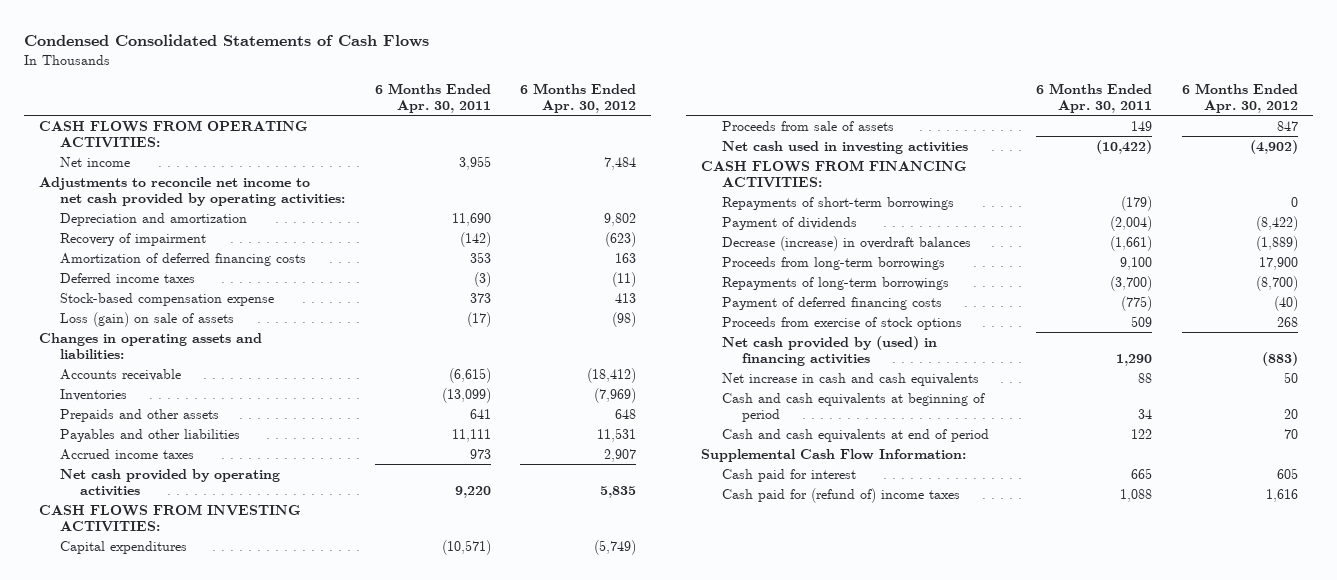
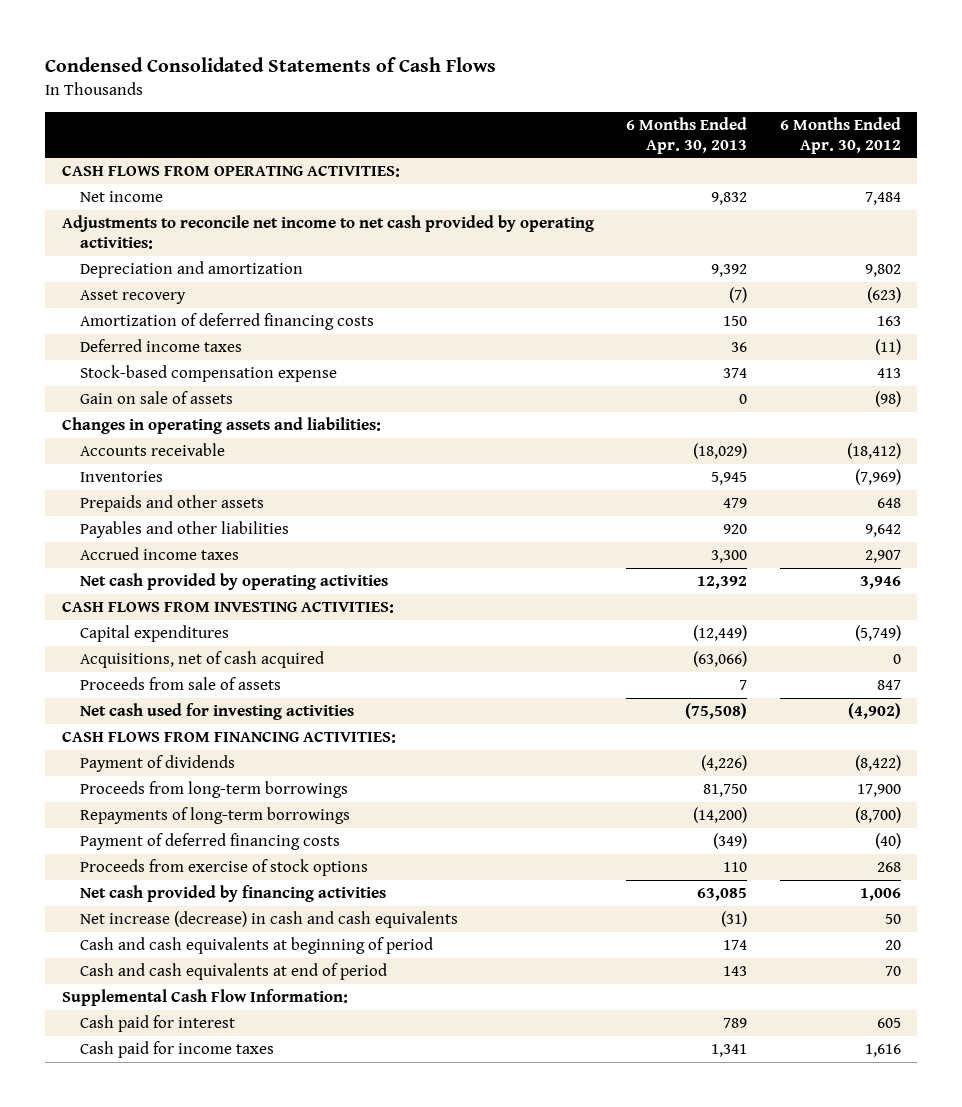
- | 6 Months Ended Apr. 30, 2011 | 6 Months Ended Apr. 30, 2012
+ | 6 Months Ended Apr. 30, 2013 | 6 Months Ended Apr. 30, 2012
- Recovery of impairment | (142) | (623)
+ Asset recovery | (7) | (623)
- Loss (gain) on sale of assets | (17) | (98)
+ Gain on sale of assets | 0 | (98)
- Payables and other liabilities | 11,111 | 11,531
+ Payables and other liabilities | 920 | 9,642
- Net cash provided by operating activities | 9,220 | 5,835
+ Net cash provided by operating activities | 12,392 | 3,946
+ Acquisitions, net of cash acquired | (63,066) | 0
- Net cash used in investing activities | (10,422) | (4,902)
+ Net cash used for investing activities | (75,508) | (4,902)
- Repayments of short-term borrowings | (179) | 0
- Decrease (increase) in overdraft balances | (1,661) | (1,889)
- Net cash provided by (used) in financing activities | 1,290 | (883)
- Net increase in cash and cash equivalents | 88 | 50
+ Net cash provided by financing activities | 63,085 | 1,006
+ Net increase (decrease) in cash and cash equivalents | (31) | 50
- Cash paid for (refund of) income taxes | 1,088 | 1,616
+ Cash paid for income taxes | 1,341 | 1,616

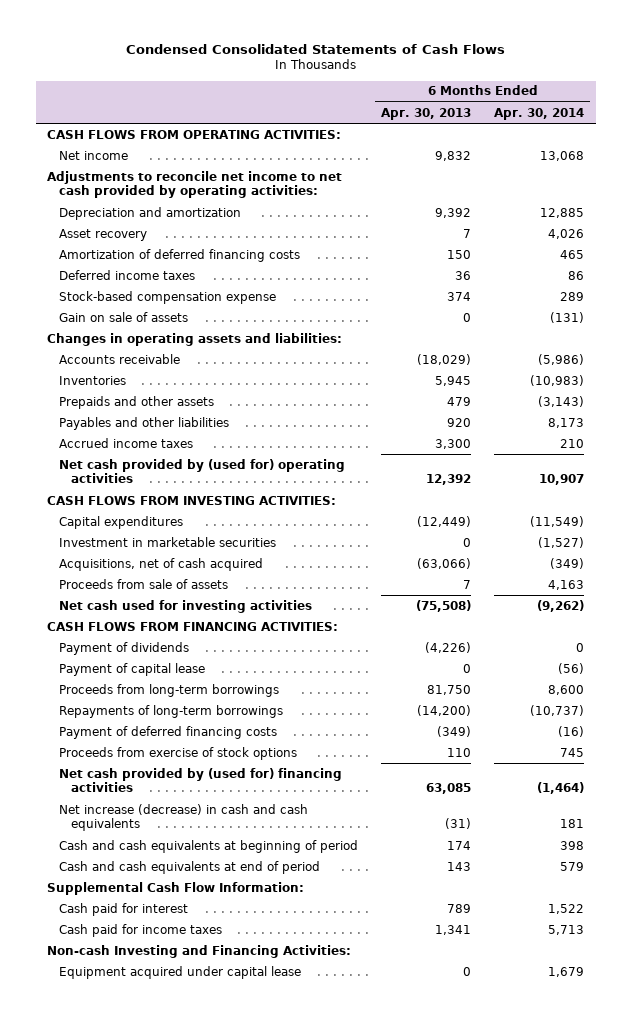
- | 6 Months Ended Apr. 30, 2013 | 6 Months Ended Apr. 30, 2012
+ | 6 Months Ended Apr. 30, 2013 | 6 Months Ended Apr. 30, 2014
- Asset recovery | (7) | (623)
+ Asset recovery | 7 | 4,026
- Net cash provided by operating activities | 12,392 | 3,946
+ Net cash provided by (used for) operating activities | 12,392 | 10,907
+ Investment in marketable securities | 0 | (1,527)
+ Payment of capital lease | 0 | (56)
- Net cash provided by financing activities | 63,085 | 1,006
+ Net cash provided by (used for) financing activities | 63,085 | (1,464)
+ Non-cash Investing and Financing Activities:
+ Equipment acquired under capital lease | 0 | 1,679

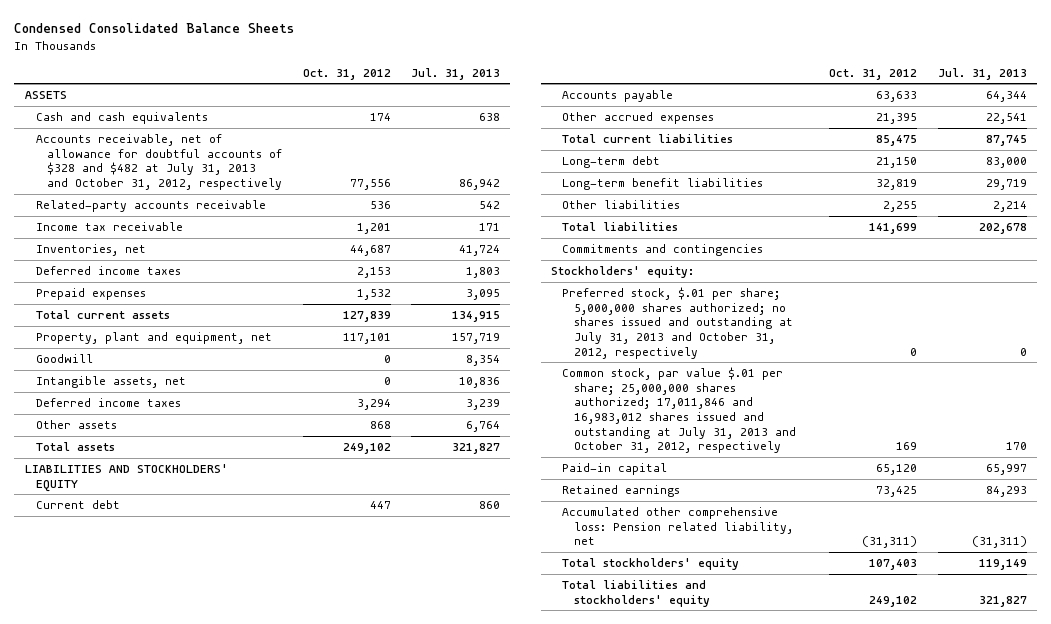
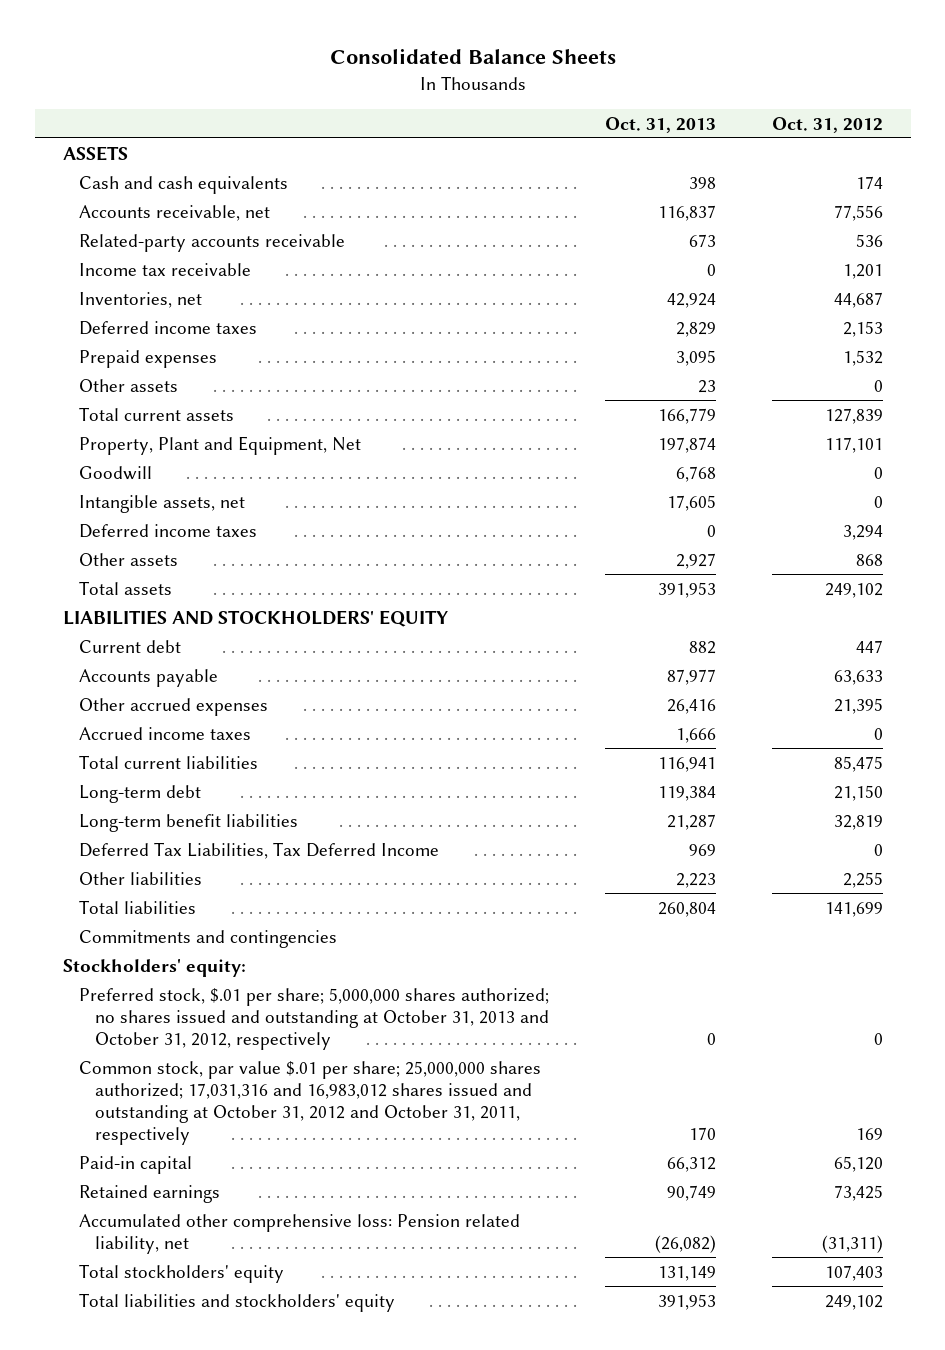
- Condensed Consolidated Balance Sheets
+ Consolidated Balance Sheets
- | Oct. 31, 2012 | Jul. 31, 2013
+ | Oct. 31, 2013 | Oct. 31, 2012
- Accounts receivable, net of allowance for doubtful accounts of $328 and $482 at July 31, 2013 and October 31, 2012, respectively | 77,556 | 86,942
+ Accounts receivable, net | 116,837 | 77,556
+ Other assets | 23 | 0
- Property, plant and equipment, net | 117,101 | 157,719
+ Property, Plant and Equipment, Net | 197,874 | 117,101
+ Accrued income taxes | 1,666 | 0
+ Deferred Tax Liabilities, Tax Deferred Income | 969 | 0
- Preferred stock, $.01 per share; 5,000,000 shares authorized; no shares issued and outstanding at July 31, 2013 and October 31, 2012, respectively | 0 | 0
- Common stock, par value $.01 per share; 25,000,000 shares authorized; 17,011,846 and 16,983,012 shares issued and outstanding at July 31, 2013 and October 31, 2012, respectively | 169 | 170
+ Preferred stock, $.01 per share; 5,000,000 shares authorized; no shares issued and outstanding at October 31, 2013 and October 31, 2012, respectively | 0 | 0
+ Common stock, par value $.01 per share; 25,000,000 shares authorized; 17,031,316 and 16,983,012 shares issued and outstanding at October 31, 2012 and October 31, 2011, respectively | 170 | 169

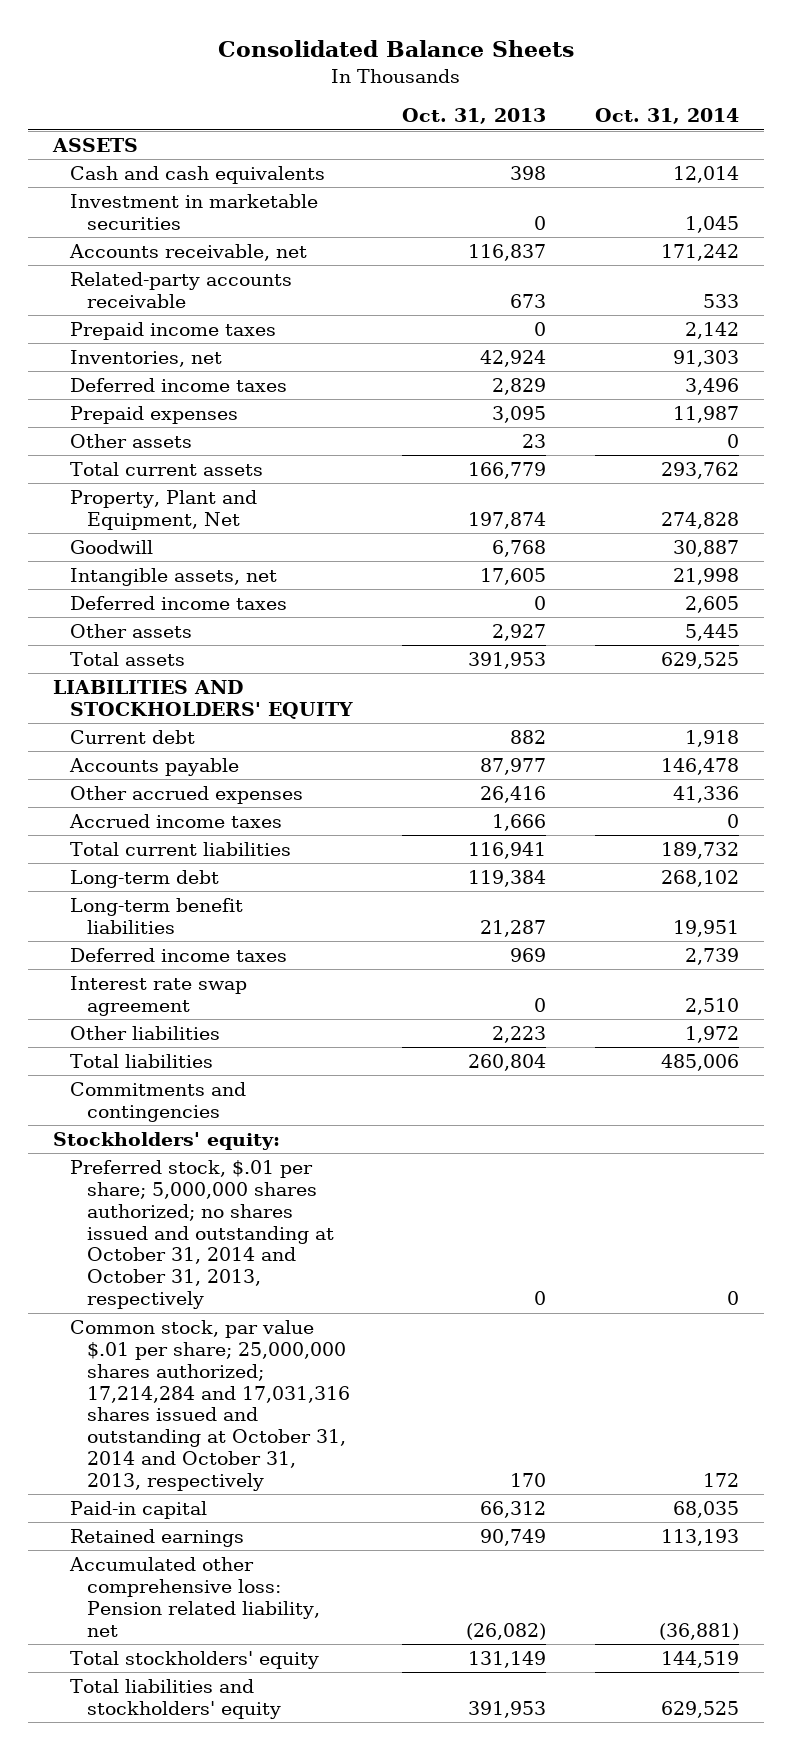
- | Oct. 31, 2013 | Oct. 31, 2012
+ | Oct. 31, 2013 | Oct. 31, 2014
+ Investment in marketable securities | 0 | 1,045
- Income tax receivable | 0 | 1,201
+ Prepaid income taxes | 0 | 2,142
- Deferred Tax Liabilities, Tax Deferred Income | 969 | 0
+ Deferred income taxes | 969 | 2,739
+ Interest rate swap agreement | 0 | 2,510
- Preferred stock, $.01 per share; 5,000,000 shares authorized; no shares issued and outstanding at October 31, 2013 and October 31, 2012, respectively | 0 | 0
- Common stock, par value $.01 per share; 25,000,000 shares authorized; 17,031,316 and 16,983,012 shares issued and outstanding at October 31, 2012 and October 31, 2011, respectively | 170 | 169
+ Preferred stock, $.01 per share; 5,000,000 shares authorized; no shares issued and outstanding at October 31, 2014 and October 31, 2013, respectively | 0 | 0
+ Common stock, par value $.01 per share; 25,000,000 shares authorized; 17,214,284 and 17,031,316 shares issued and outstanding at October 31, 2014 and October 31, 2013, respectively | 170 | 172

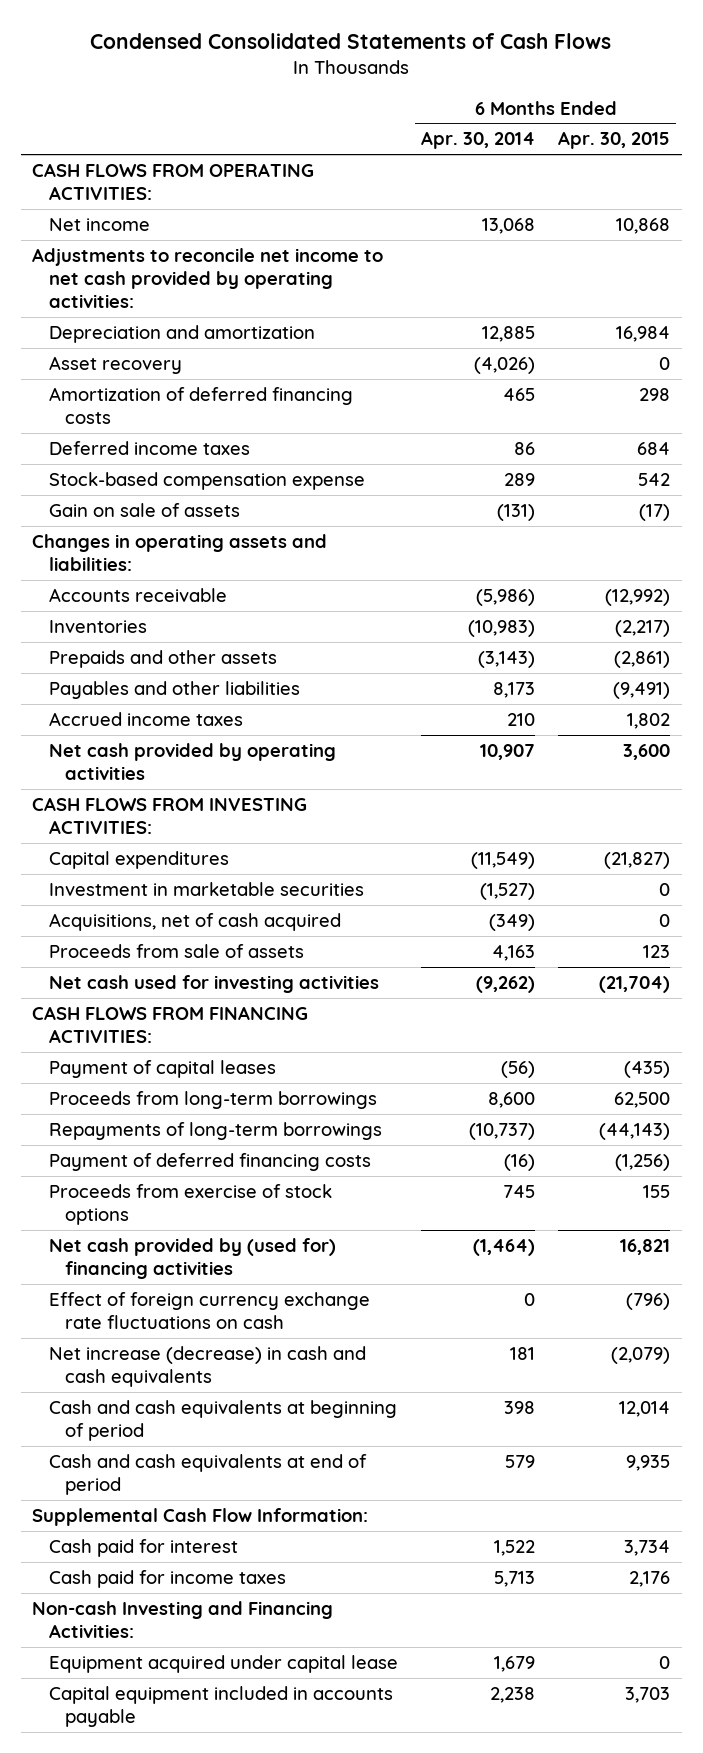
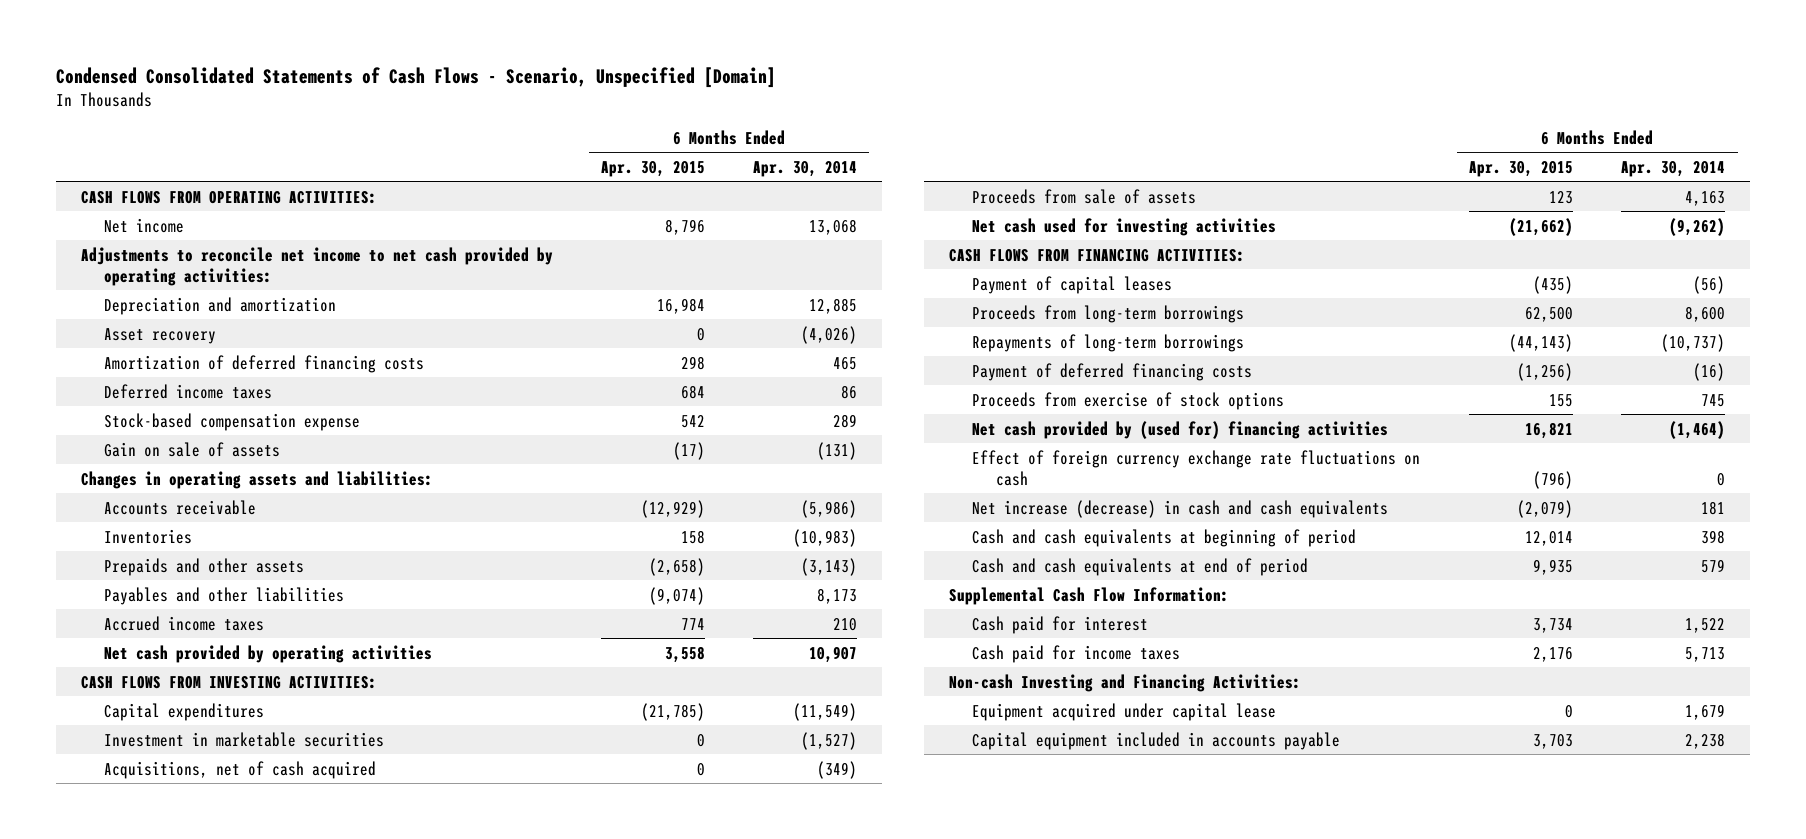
- Condensed Consolidated Statements of Cash Flows
+ Condensed Consolidated Statements of Cash Flows - Scenario, Unspecified [Domain]
- | 6 Months Ended Apr. 30, 2014 | 6 Months Ended Apr. 30, 2015
+ | 6 Months Ended Apr. 30, 2015 | 6 Months Ended Apr. 30, 2014
- Net income | 13,068 | 10,868
+ Net income | 8,796 | 13,068
- Accounts receivable | (5,986) | (12,992)
- Inventories | (10,983) | (2,217)
- Prepaids and other assets | (3,143) | (2,861)
- Payables and other liabilities | 8,173 | (9,491)
- Accrued income taxes | 210 | 1,802
- Net cash provided by operating activities | 10,907 | 3,600
+ Accounts receivable | (12,929) | (5,986)
+ Inventories | 158 | (10,983)
+ Prepaids and other assets | (2,658) | (3,143)
+ Payables and other liabilities | (9,074) | 8,173
+ Accrued income taxes | 774 | 210
+ Net cash provided by operating activities | 3,558 | 10,907
- Capital expenditures | (11,549) | (21,827)
+ Capital expenditures | (21,785) | (11,549)
- Net cash used for investing activities | (9,262) | (21,704)
+ Net cash used for investing activities | (21,662) | (9,262)

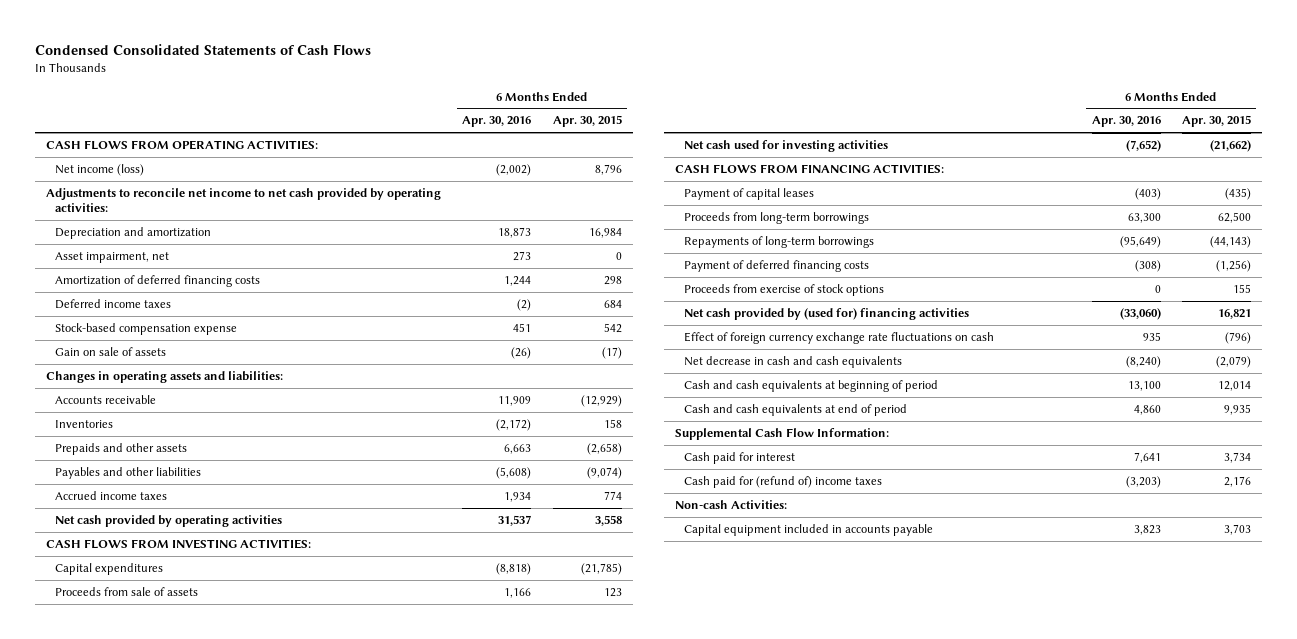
- Condensed Consolidated Statements of Cash Flows - Scenario, Unspecified [Domain]
+ Condensed Consolidated Statements of Cash Flows
- | 6 Months Ended Apr. 30, 2015 | 6 Months Ended Apr. 30, 2014
+ | 6 Months Ended Apr. 30, 2016 | 6 Months Ended Apr. 30, 2015
- Net income | 8,796 | 13,068
+ Net income (loss) | (2,002) | 8,796
- Asset recovery | 0 | (4,026)
+ Asset impairment, net | 273 | 0
- Investment in marketable securities | 0 | (1,527)
- Acquisitions, net of cash acquired | 0 | (349)
- Net increase (decrease) in cash and cash equivalents | (2,079) | 181
+ Net decrease in cash and cash equivalents | (8,240) | (2,079)
- Cash paid for income taxes | 2,176 | 5,713
- Non-cash Investing and Financing Activities:
- Equipment acquired under capital lease | 0 | 1,679
+ Cash paid for (refund of) income taxes | (3,203) | 2,176
+ Non-cash Activities:

